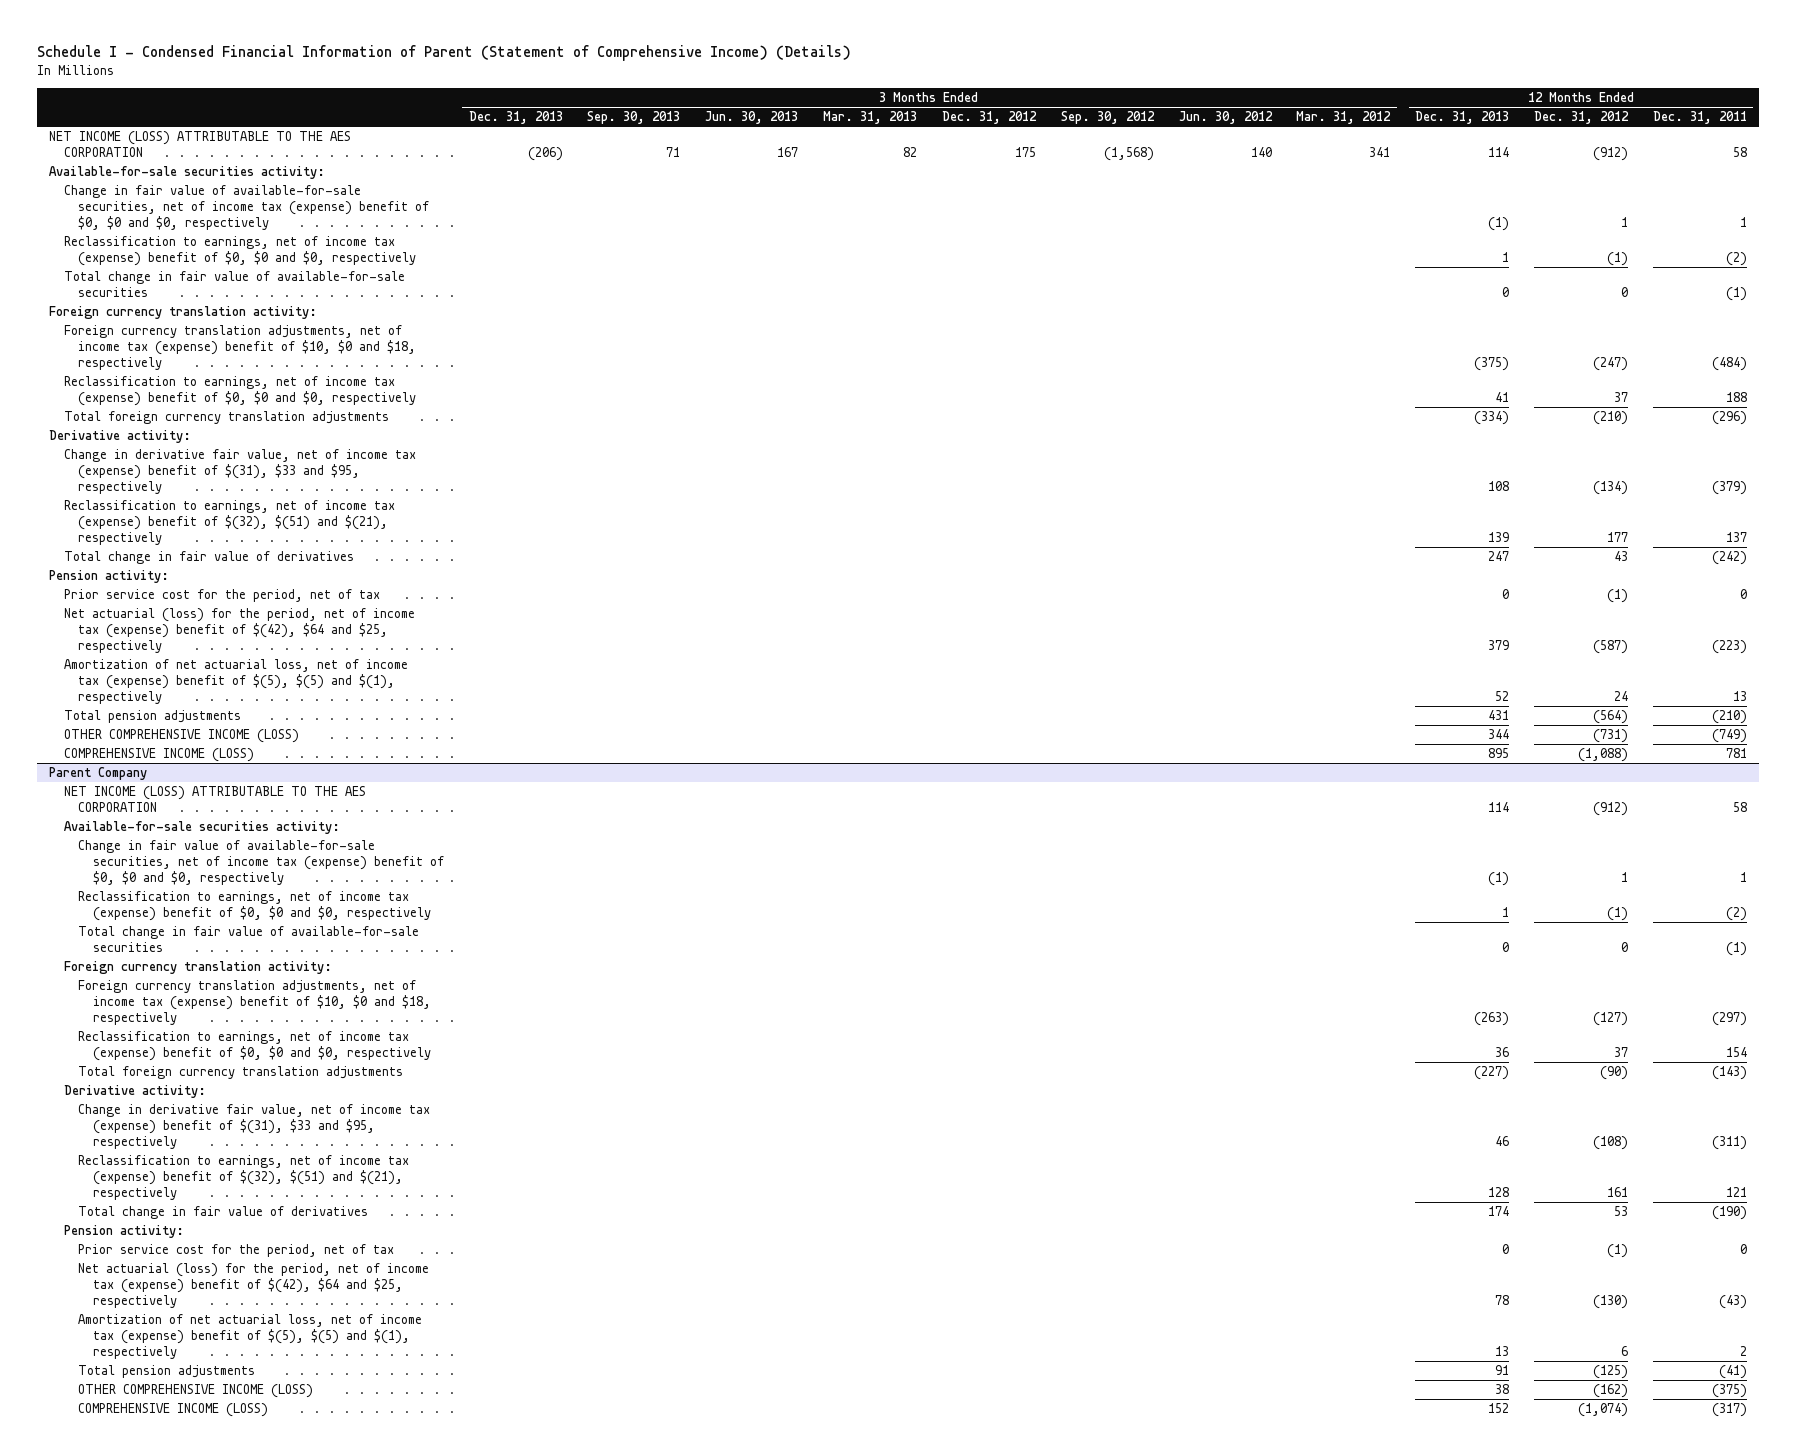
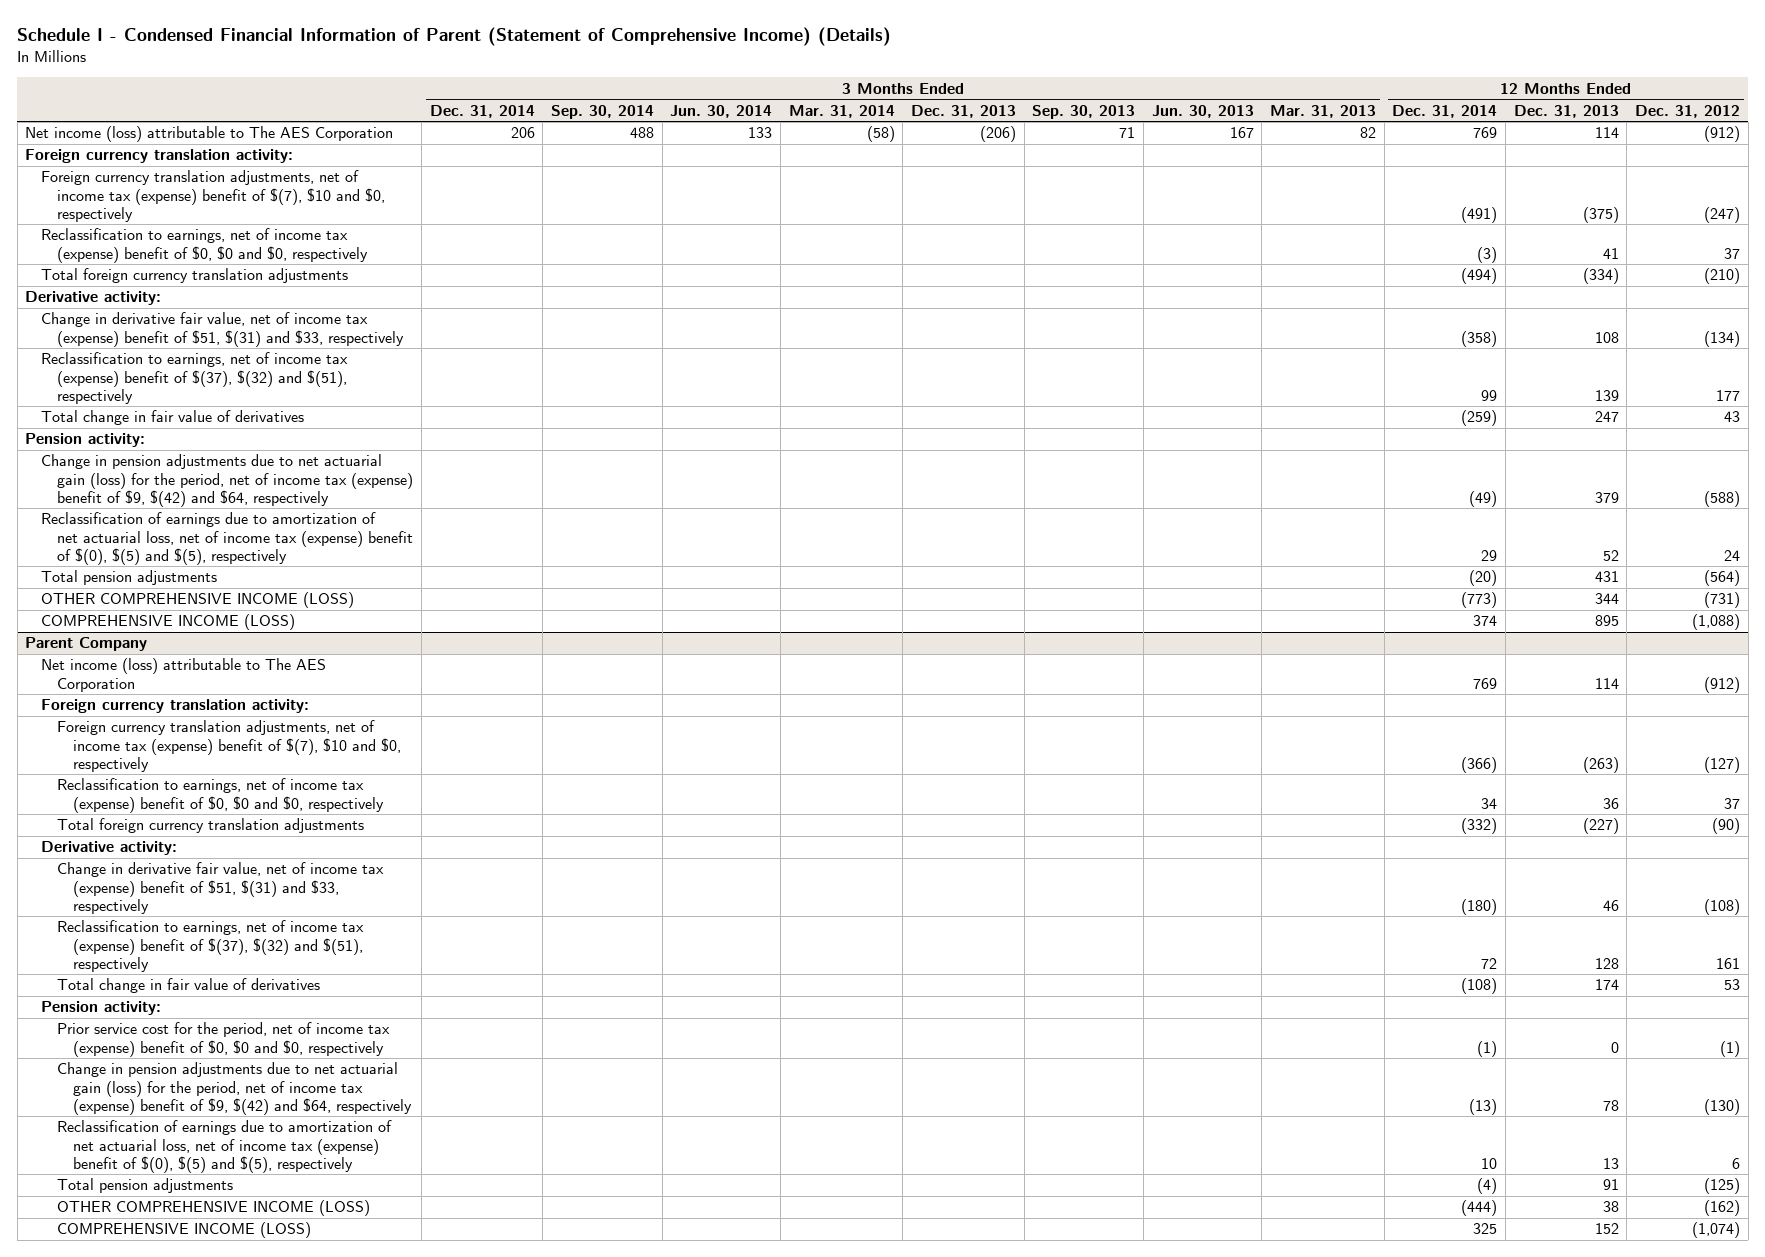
- | 3 Months Ended Dec. 31, 2013 | 3 Months Ended Sep. 30, 2013 | 3 Months Ended Jun. 30, 2013 | 3 Months Ended Mar. 31, 2013 | 3 Months Ended Dec. 31, 2012 | 3 Months Ended Sep. 30, 2012 | 3 Months Ended Jun. 30, 2012 | 3 Months Ended Mar. 31, 2012 | 12 Months Ended Dec. 31, 2013 | 12 Months Ended Dec. 31, 2012 | 12 Months Ended Dec. 31, 2011
+ | 3 Months Ended Dec. 31, 2014 | 3 Months Ended Sep. 30, 2014 | 3 Months Ended Jun. 30, 2014 | 3 Months Ended Mar. 31, 2014 | 3 Months Ended Dec. 31, 2013 | 3 Months Ended Sep. 30, 2013 | 3 Months Ended Jun. 30, 2013 | 3 Months Ended Mar. 31, 2013 | 12 Months Ended Dec. 31, 2014 | 12 Months Ended Dec. 31, 2013 | 12 Months Ended Dec. 31, 2012
- NET INCOME (LOSS) ATTRIBUTABLE TO THE AES CORPORATION | (206) | 71 | 167 | 82 | 175 | (1,568) | 140 | 341 | 114 | (912) | 58
- Available-for-sale securities activity:
- Change in fair value of available-for-sale securities, net of income tax (expense) benefit of $0, $0 and $0, respectively | | | | | | | | | (1) | 1 | 1
- Reclassification to earnings, net of income tax (expense) benefit of $0, $0 and $0, respectively | | | | | | | | | 1 | (1) | (2)
- Total change in fair value of available-for-sale securities | | | | | | | | | 0 | 0 | (1)
+ Net income (loss) attributable to The AES Corporation | 206 | 488 | 133 | (58) | (206) | 71 | 167 | 82 | 769 | 114 | (912)
- Foreign currency translation adjustments, net of income tax (expense) benefit of $10, $0 and $18, respectively | | | | | | | | | (375) | (247) | (484)
+ Foreign currency translation adjustments, net of income tax (expense) benefit of $(7), $10 and $0, respectively | | | | | | | | | (491) | (375) | (247)
- Change in derivative fair value, net of income tax (expense) benefit of $(31), $33 and $95, respectively | | | | | | | | | 108 | (134) | (379)
- Reclassification to earnings, net of income tax (expense) benefit of $(32), $(51) and $(21), respectively | | | | | | | | | 139 | 177 | 137
+ Change in derivative fair value, net of income tax (expense) benefit of $51, $(31) and $33, respectively | | | | | | | | | (358) | 108 | (134)
+ Reclassification to earnings, net of income tax (expense) benefit of $(37), $(32) and $(51), respectively | | | | | | | | | 99 | 139 | 177
- Prior service cost for the period, net of tax | | | | | | | | | 0 | (1) | 0
- Net actuarial (loss) for the period, net of income tax (expense) benefit of $(42), $64 and $25, respectively | | | | | | | | | 379 | (587) | (223)
- Amortization of net actuarial loss, net of income tax (expense) benefit of $(5), $(5) and $(1), respectively | | | | | | | | | 52 | 24 | 13
+ Change in pension adjustments due to net actuarial gain (loss) for the period, net of income tax (expense) benefit of $9, $(42) and $64, respectively | | | | | | | | | (49) | 379 | (588)
+ Reclassification of earnings due to amortization of net actuarial loss, net of income tax (expense) benefit of $(0), $(5) and $(5), respectively | | | | | | | | | 29 | 52 | 24
@ Parent Company
- NET INCOME (LOSS) ATTRIBUTABLE TO THE AES CORPORATION | | | | | | | | | 114 | (912) | 58
- Available-for-sale securities activity:
- Change in fair value of available-for-sale securities, net of income tax (expense) benefit of $0, $0 and $0, respectively | | | | | | | | | (1) | 1 | 1
- Reclassification to earnings, net of income tax (expense) benefit of $0, $0 and $0, respectively | | | | | | | | | 1 | (1) | (2)
- Total change in fair value of available-for-sale securities | | | | | | | | | 0 | 0 | (1)
+ Net income (loss) attributable to The AES Corporation | | | | | | | | | 769 | 114 | (912)
- Foreign currency translation adjustments, net of income tax (expense) benefit of $10, $0 and $18, respectively | | | | | | | | | (263) | (127) | (297)
+ Foreign currency translation adjustments, net of income tax (expense) benefit of $(7), $10 and $0, respectively | | | | | | | | | (366) | (263) | (127)
- Change in derivative fair value, net of income tax (expense) benefit of $(31), $33 and $95, respectively | | | | | | | | | 46 | (108) | (311)
- Reclassification to earnings, net of income tax (expense) benefit of $(32), $(51) and $(21), respectively | | | | | | | | | 128 | 161 | 121
+ Change in derivative fair value, net of income tax (expense) benefit of $51, $(31) and $33, respectively | | | | | | | | | (180) | 46 | (108)
+ Reclassification to earnings, net of income tax (expense) benefit of $(37), $(32) and $(51), respectively | | | | | | | | | 72 | 128 | 161
- Prior service cost for the period, net of tax | | | | | | | | | 0 | (1) | 0
- Net actuarial (loss) for the period, net of income tax (expense) benefit of $(42), $64 and $25, respectively | | | | | | | | | 78 | (130) | (43)
- Amortization of net actuarial loss, net of income tax (expense) benefit of $(5), $(5) and $(1), respectively | | | | | | | | | 13 | 6 | 2
+ Prior service cost for the period, net of income tax (expense) benefit of $0, $0 and $0, respectively | | | | | | | | | (1) | 0 | (1)
+ Change in pension adjustments due to net actuarial gain (loss) for the period, net of income tax (expense) benefit of $9, $(42) and $64, respectively | | | | | | | | | (13) | 78 | (130)
+ Reclassification of earnings due to amortization of net actuarial loss, net of income tax (expense) benefit of $(0), $(5) and $(5), respectively | | | | | | | | | 10 | 13 | 6

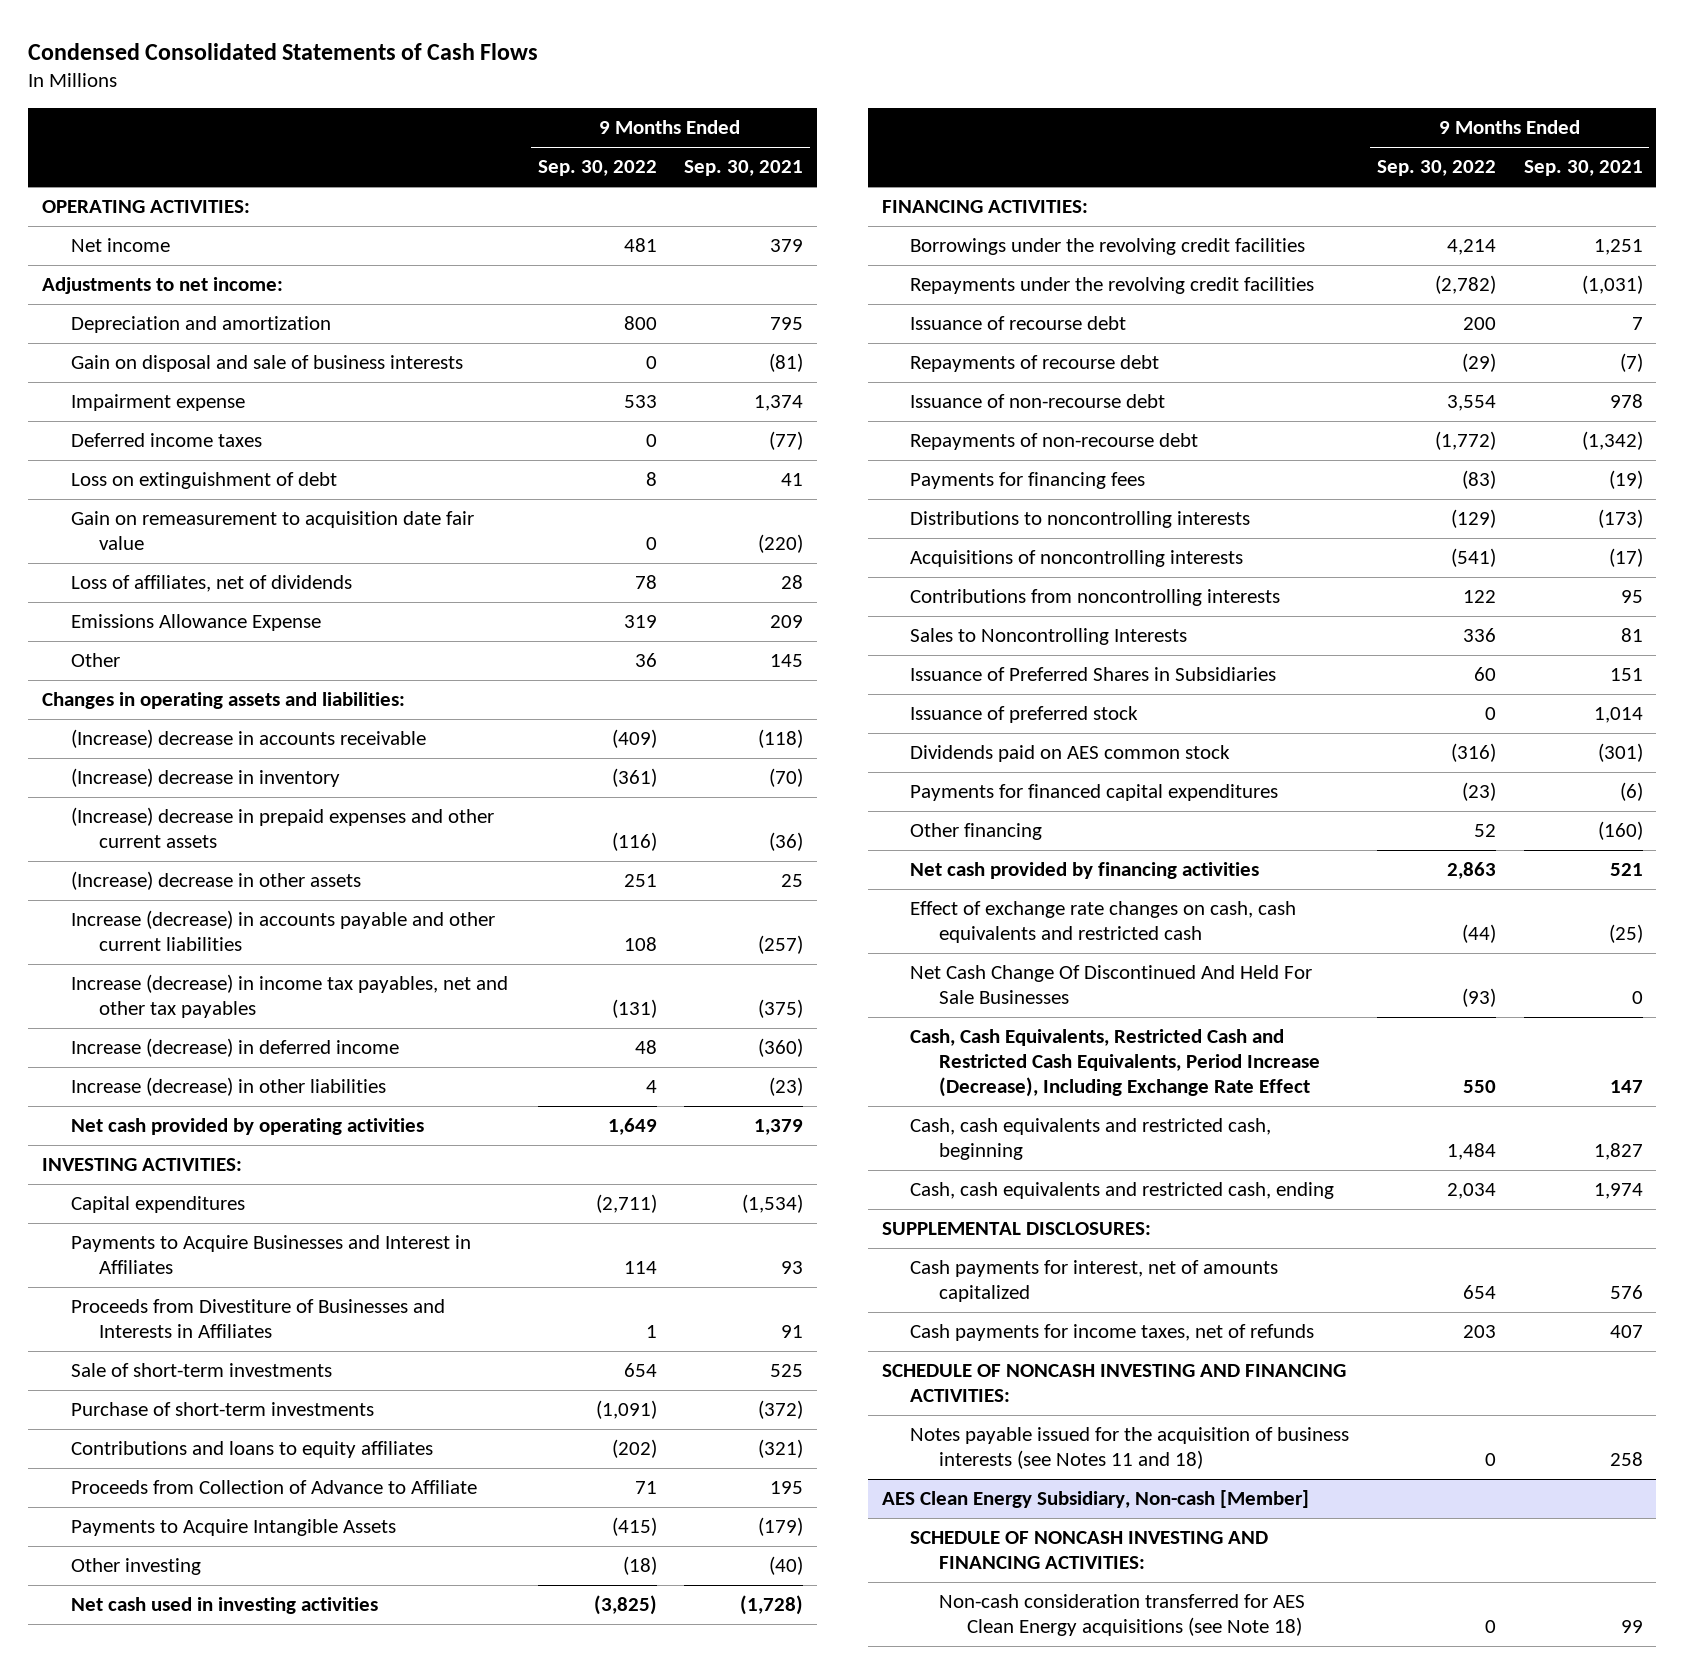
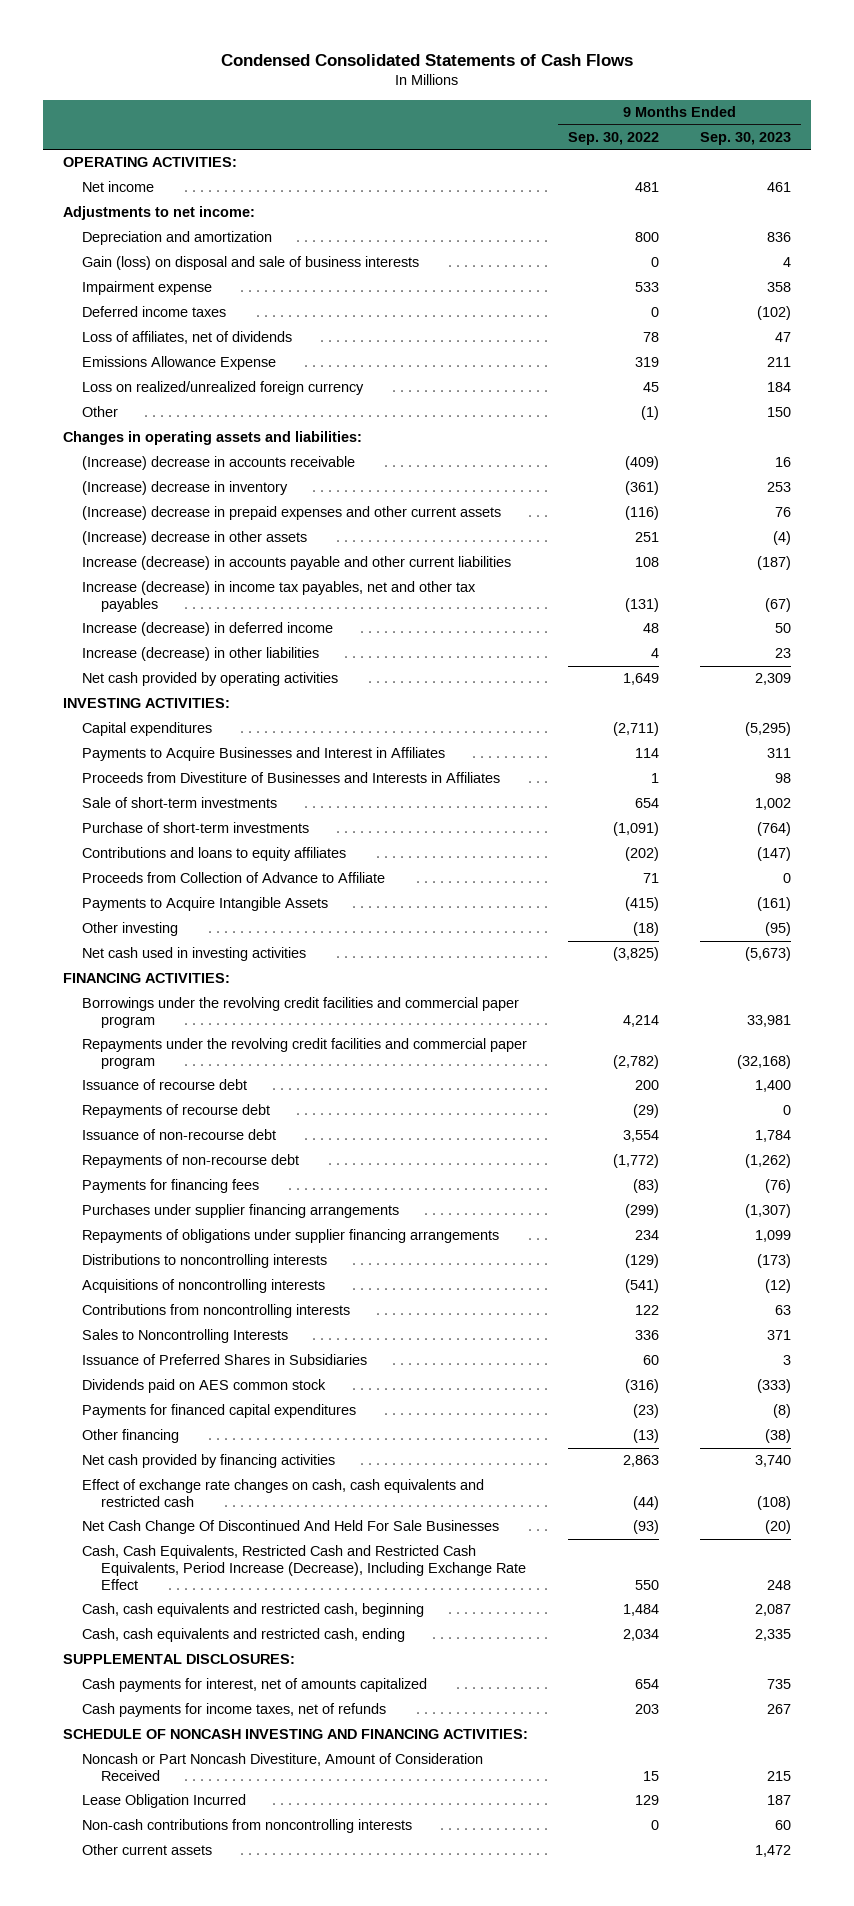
- | 9 Months Ended Sep. 30, 2022 | 9 Months Ended Sep. 30, 2021
+ | 9 Months Ended Sep. 30, 2022 | 9 Months Ended Sep. 30, 2023
- Gain on disposal and sale of business interests | 0 | (81)
+ Gain (loss) on disposal and sale of business interests | 0 | 4
- Loss on extinguishment of debt | 8 | 41
- Gain on remeasurement to acquisition date fair value | 0 | (220)
- Other | 36 | 145
+ Loss on realized/unrealized foreign currency | 45 | 184
+ Other | (1) | 150
- Borrowings under the revolving credit facilities | 4,214 | 1,251
- Repayments under the revolving credit facilities | (2,782) | (1,031)
+ Borrowings under the revolving credit facilities and commercial paper program | 4,214 | 33,981
+ Repayments under the revolving credit facilities and commercial paper program | (2,782) | (32,168)
+ Purchases under supplier financing arrangements | (299) | (1,307)
+ Repayments of obligations under supplier financing arrangements | 234 | 1,099
- Issuance of preferred stock | 0 | 1,014
- Other financing | 52 | (160)
+ Other financing | (13) | (38)
- Notes payable issued for the acquisition of business interests (see Notes 11 and 18) | 0 | 258
- AES Clean Energy Subsidiary, Non-cash [Member]
- SCHEDULE OF NONCASH INVESTING AND FINANCING ACTIVITIES:
- Non-cash consideration transferred for AES Clean Energy acquisitions (see Note 18) | 0 | 99
+ Noncash or Part Noncash Divestiture, Amount of Consideration Received | 15 | 215
+ Lease Obligation Incurred | 129 | 187
+ Non-cash contributions from noncontrolling interests | 0 | 60
+ Other current assets | | 1,472

